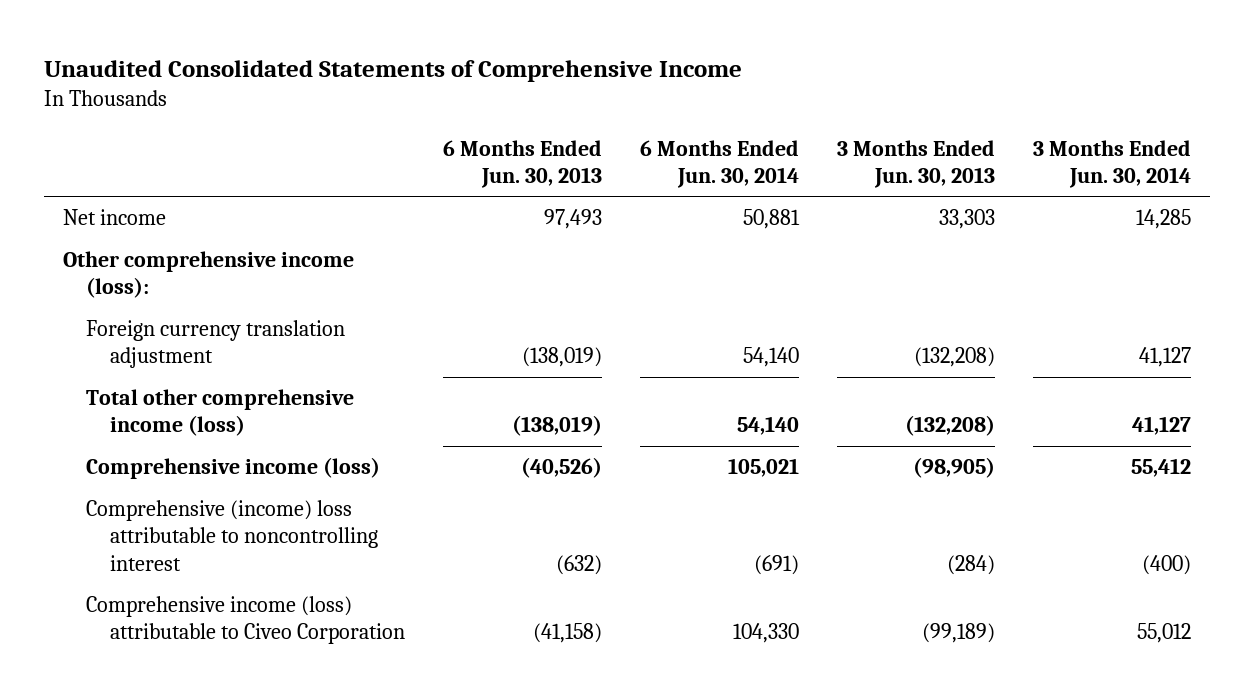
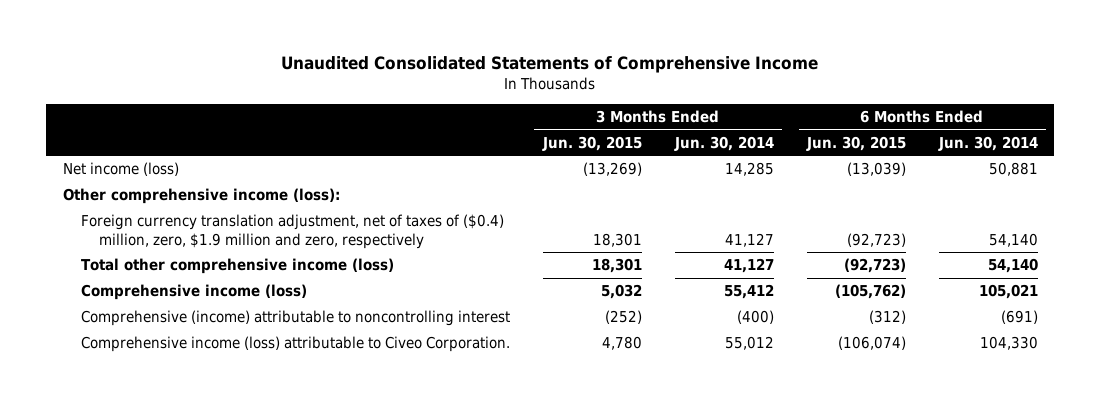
- | 6 Months Ended Jun. 30, 2013 | 6 Months Ended Jun. 30, 2014 | 3 Months Ended Jun. 30, 2013 | 3 Months Ended Jun. 30, 2014
+ | 3 Months Ended Jun. 30, 2015 | 3 Months Ended Jun. 30, 2014 | 6 Months Ended Jun. 30, 2015 | 6 Months Ended Jun. 30, 2014
- Net income | 97,493 | 50,881 | 33,303 | 14,285
+ Net income (loss) | (13,269) | 14,285 | (13,039) | 50,881
- Foreign currency translation adjustment | (138,019) | 54,140 | (132,208) | 41,127
+ Foreign currency translation adjustment, net of taxes of ($0.4) million, zero, $1.9 million and zero, respectively | 18,301 | 41,127 | (92,723) | 54,140
- Comprehensive (income) loss attributable to noncontrolling interest | (632) | (691) | (284) | (400)
- Comprehensive income (loss) attributable to Civeo Corporation | (41,158) | 104,330 | (99,189) | 55,012
+ Comprehensive (income) attributable to noncontrolling interest | (252) | (400) | (312) | (691)
+ Comprehensive income (loss) attributable to Civeo Corporation. | 4,780 | 55,012 | (106,074) | 104,330

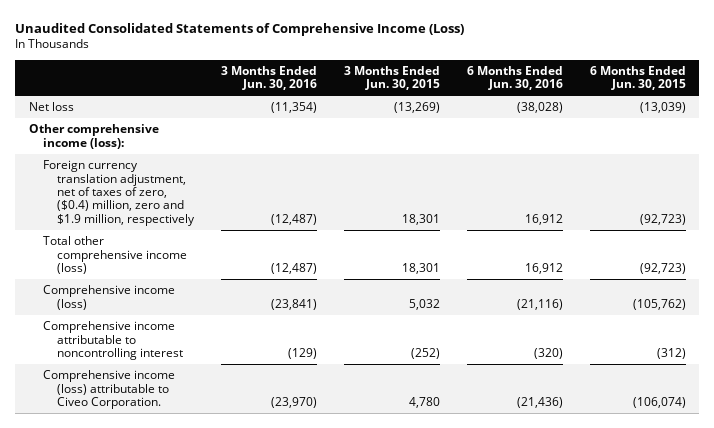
- Unaudited Consolidated Statements of Comprehensive Income
+ Unaudited Consolidated Statements of Comprehensive Income (Loss)
- | 3 Months Ended Jun. 30, 2015 | 3 Months Ended Jun. 30, 2014 | 6 Months Ended Jun. 30, 2015 | 6 Months Ended Jun. 30, 2014
+ | 3 Months Ended Jun. 30, 2016 | 3 Months Ended Jun. 30, 2015 | 6 Months Ended Jun. 30, 2016 | 6 Months Ended Jun. 30, 2015
- Net income (loss) | (13,269) | 14,285 | (13,039) | 50,881
+ Net loss | (11,354) | (13,269) | (38,028) | (13,039)
- Foreign currency translation adjustment, net of taxes of ($0.4) million, zero, $1.9 million and zero, respectively | 18,301 | 41,127 | (92,723) | 54,140
+ Foreign currency translation adjustment, net of taxes of zero, ($0.4) million, zero and $1.9 million, respectively | (12,487) | 18,301 | 16,912 | (92,723)
- Comprehensive (income) attributable to noncontrolling interest | (252) | (400) | (312) | (691)
+ Comprehensive income attributable to noncontrolling interest | (129) | (252) | (320) | (312)

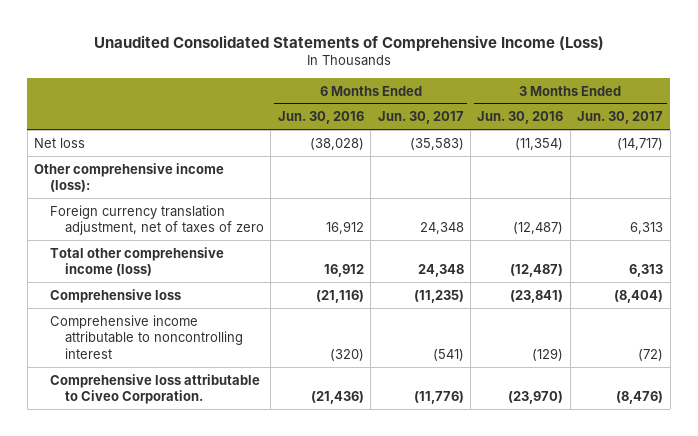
- | 3 Months Ended Jun. 30, 2016 | 3 Months Ended Jun. 30, 2015 | 6 Months Ended Jun. 30, 2016 | 6 Months Ended Jun. 30, 2015
+ | 6 Months Ended Jun. 30, 2016 | 6 Months Ended Jun. 30, 2017 | 3 Months Ended Jun. 30, 2016 | 3 Months Ended Jun. 30, 2017
- Foreign currency translation adjustment, net of taxes of zero, ($0.4) million, zero and $1.9 million, respectively | (12,487) | 18,301 | 16,912 | (92,723)
+ Foreign currency translation adjustment, net of taxes of zero | 16,912 | 24,348 | (12,487) | 6,313
- Comprehensive income (loss) | (23,841) | 5,032 | (21,116) | (105,762)
+ Comprehensive loss | (21,116) | (11,235) | (23,841) | (8,404)
- Comprehensive income (loss) attributable to Civeo Corporation. | (23,970) | 4,780 | (21,436) | (106,074)
+ Comprehensive loss attributable to Civeo Corporation. | (21,436) | (11,776) | (23,970) | (8,476)

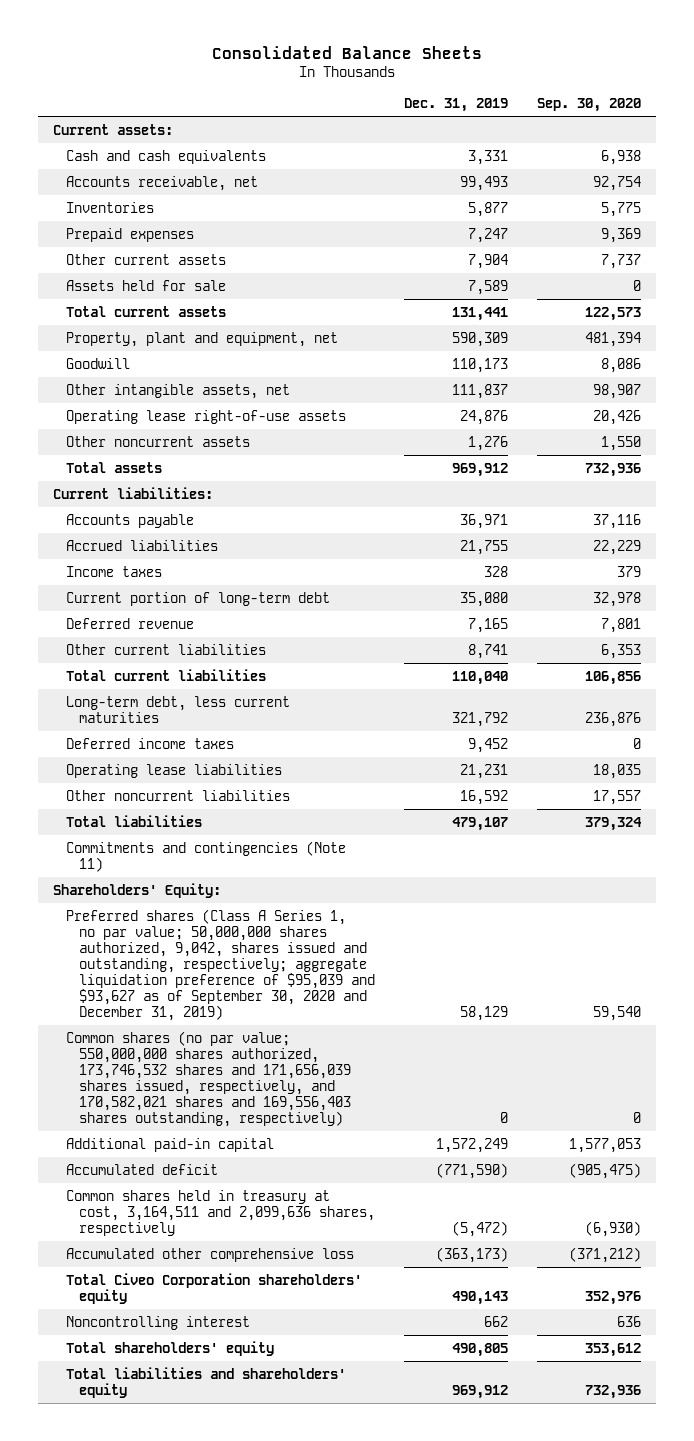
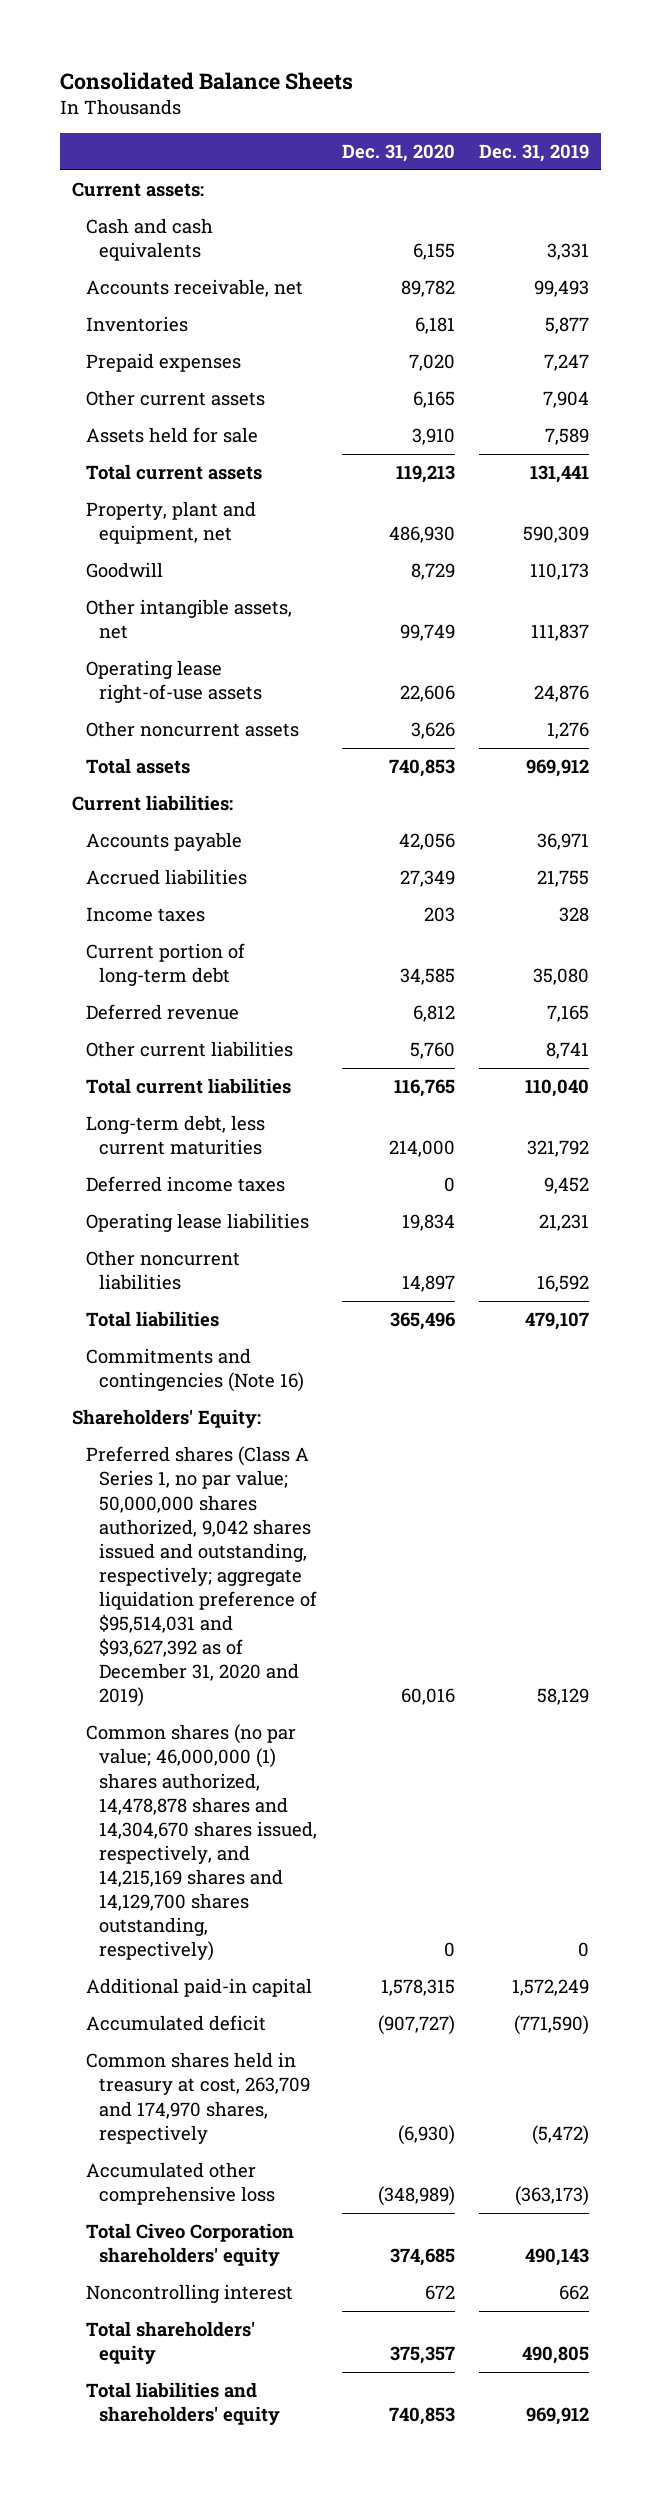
- | Dec. 31, 2019 | Sep. 30, 2020
+ | Dec. 31, 2020 | Dec. 31, 2019
- Commitments and contingencies (Note 11)
+ Commitments and contingencies (Note 16)
- Preferred shares (Class A Series 1, no par value; 50,000,000 shares authorized, 9,042, shares issued and outstanding, respectively; aggregate liquidation preference of $95,039 and $93,627 as of September 30, 2020 and December 31, 2019) | 58,129 | 59,540
- Common shares (no par value; 550,000,000 shares authorized, 173,746,532 shares and 171,656,039 shares issued, respectively, and 170,582,021 shares and 169,556,403 shares outstanding, respectively) | 0 | 0
+ Preferred shares (Class A Series 1, no par value; 50,000,000 shares authorized, 9,042 shares issued and outstanding, respectively; aggregate liquidation preference of $95,514,031 and $93,627,392 as of December 31, 2020 and 2019) | 60,016 | 58,129
+ Common shares (no par value; 46,000,000 (1) shares authorized, 14,478,878 shares and 14,304,670 shares issued, respectively, and 14,215,169 shares and 14,129,700 shares outstanding, respectively) | 0 | 0
- Common shares held in treasury at cost, 3,164,511 and 2,099,636 shares, respectively | (5,472) | (6,930)
+ Common shares held in treasury at cost, 263,709 and 174,970 shares, respectively | (6,930) | (5,472)

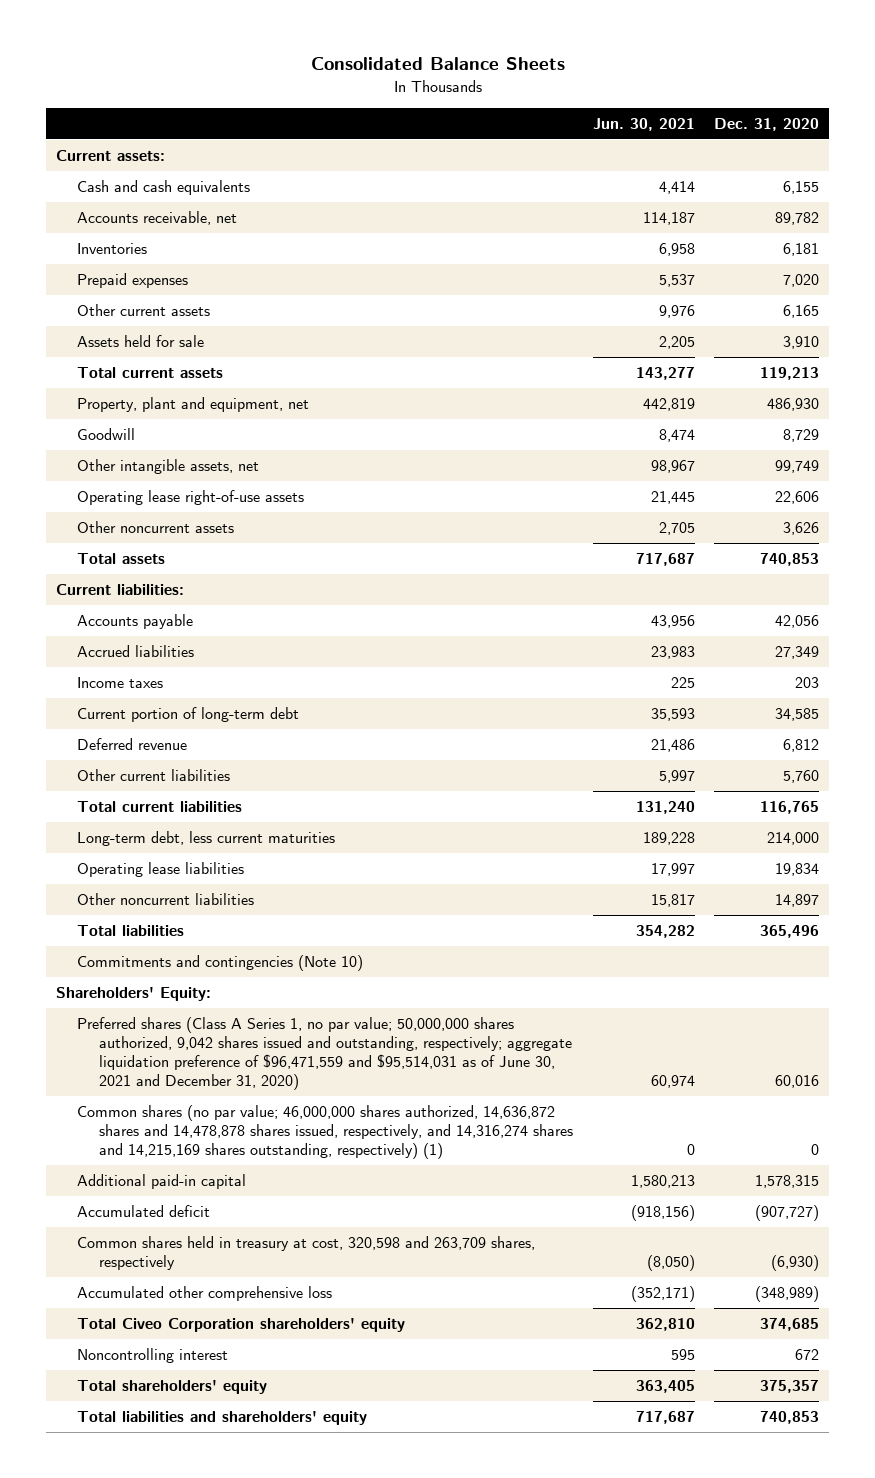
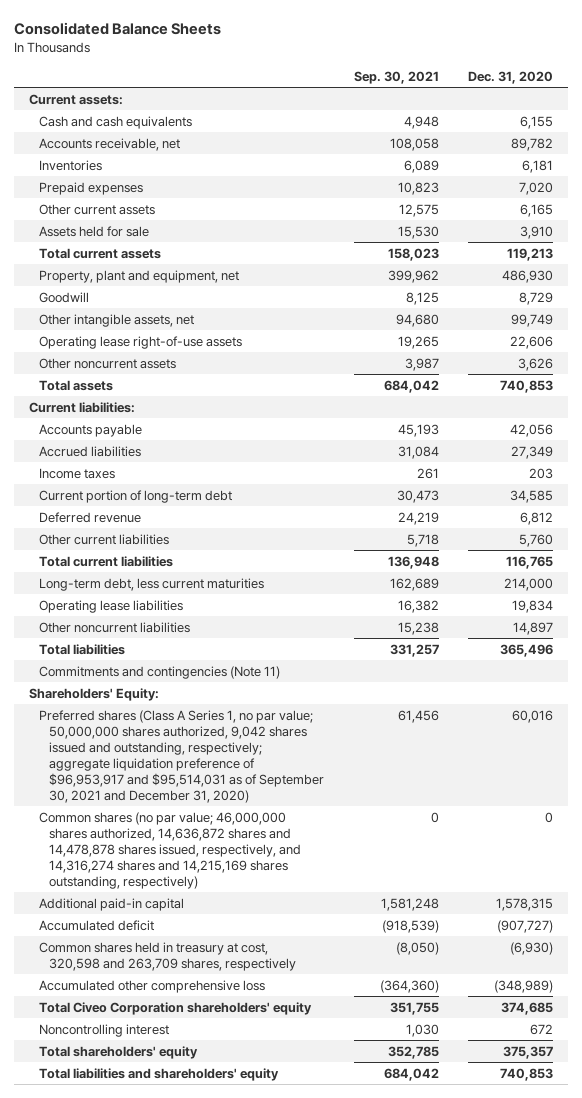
- | Jun. 30, 2021 | Dec. 31, 2020
+ | Sep. 30, 2021 | Dec. 31, 2020
- Commitments and contingencies (Note 10)
+ Commitments and contingencies (Note 11)
- Preferred shares (Class A Series 1, no par value; 50,000,000 shares authorized, 9,042 shares issued and outstanding, respectively; aggregate liquidation preference of $96,471,559 and $95,514,031 as of June 30, 2021 and December 31, 2020) | 60,974 | 60,016
- Common shares (no par value; 46,000,000 shares authorized, 14,636,872 shares and 14,478,878 shares issued, respectively, and 14,316,274 shares and 14,215,169 shares outstanding, respectively) (1) | 0 | 0
+ Preferred shares (Class A Series 1, no par value; 50,000,000 shares authorized, 9,042 shares issued and outstanding, respectively; aggregate liquidation preference of $96,953,917 and $95,514,031 as of September 30, 2021 and December 31, 2020) | 61,456 | 60,016
+ Common shares (no par value; 46,000,000 shares authorized, 14,636,872 shares and 14,478,878 shares issued, respectively, and 14,316,274 shares and 14,215,169 shares outstanding, respectively) | 0 | 0

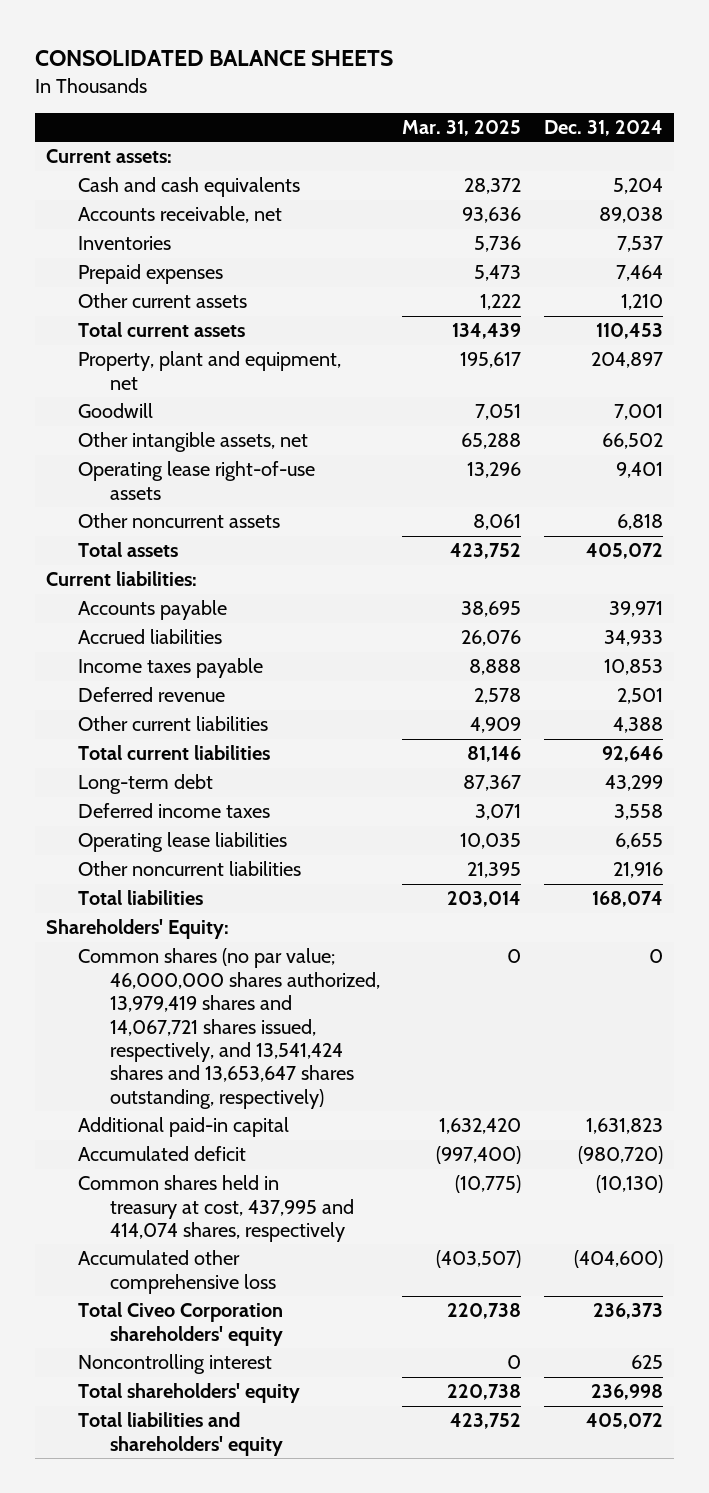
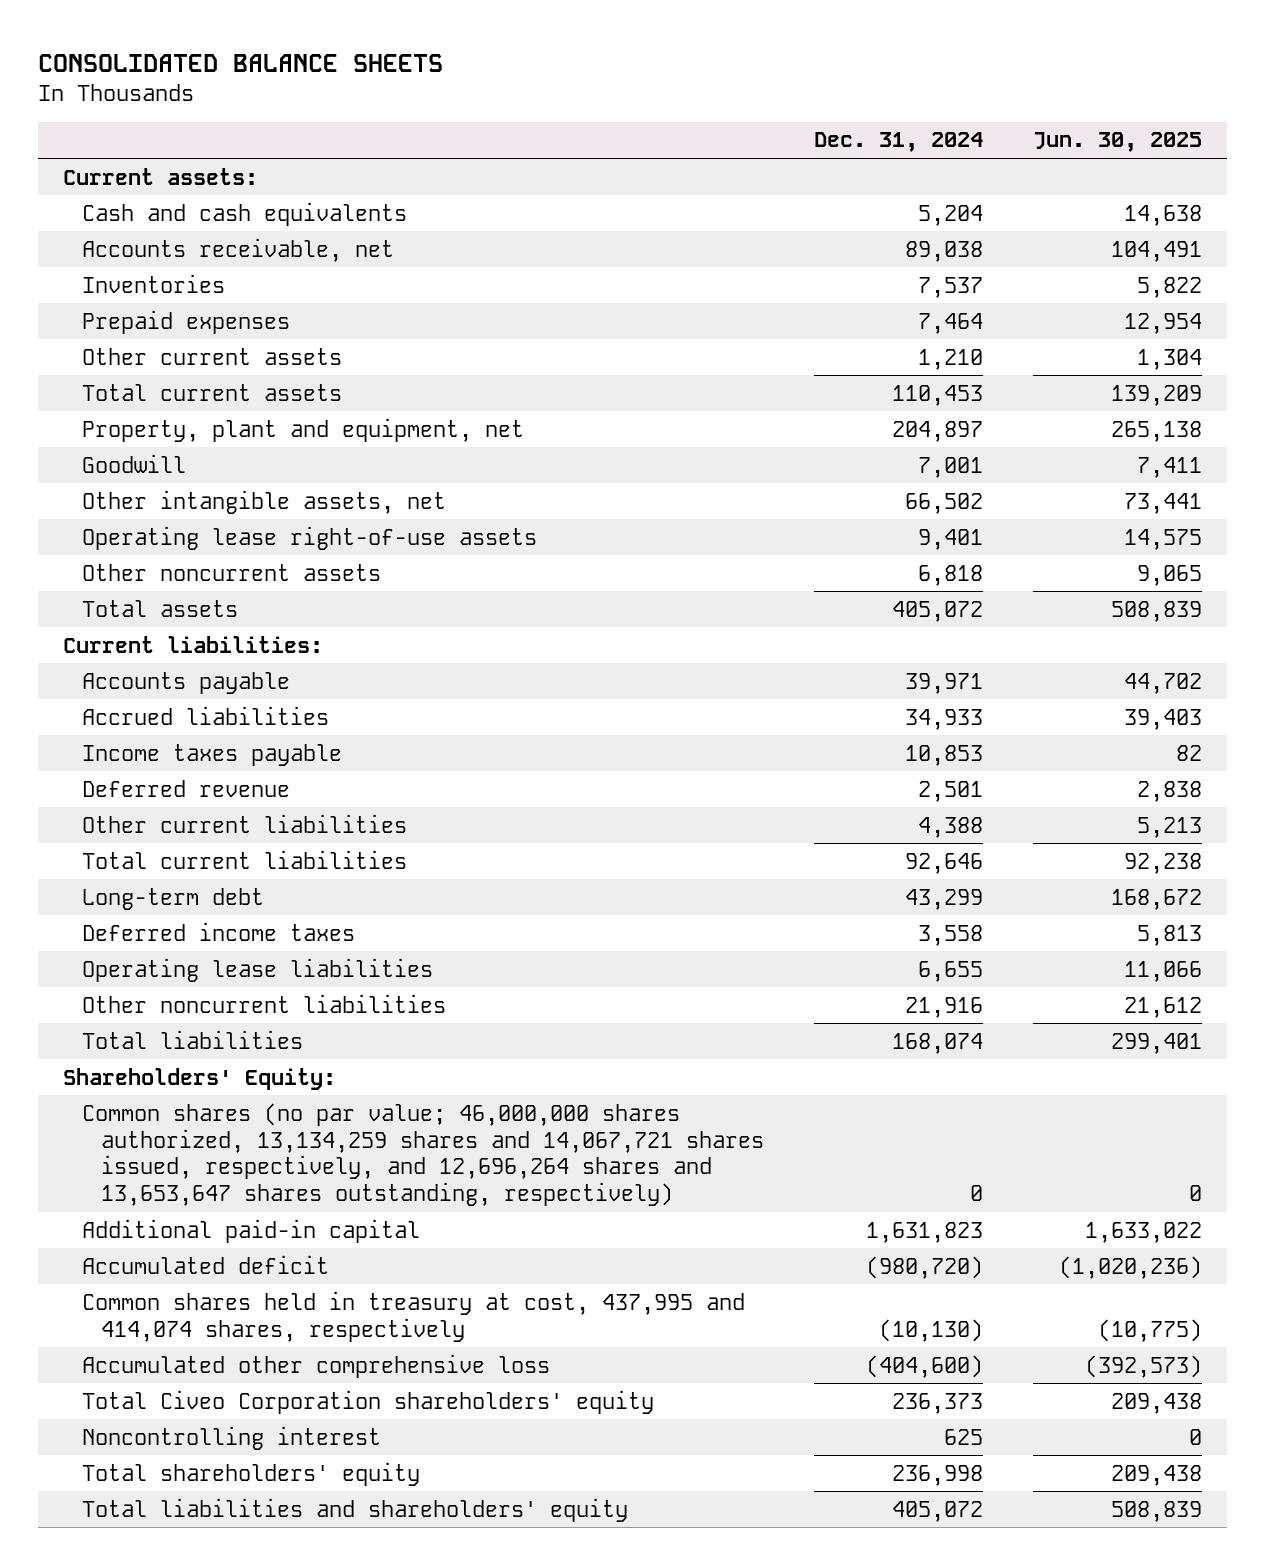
- | Mar. 31, 2025 | Dec. 31, 2024
+ | Dec. 31, 2024 | Jun. 30, 2025
- Common shares (no par value; 46,000,000 shares authorized, 13,979,419 shares and 14,067,721 shares issued, respectively, and 13,541,424 shares and 13,653,647 shares outstanding, respectively) | 0 | 0
+ Common shares (no par value; 46,000,000 shares authorized, 13,134,259 shares and 14,067,721 shares issued, respectively, and 12,696,264 shares and 13,653,647 shares outstanding, respectively) | 0 | 0

